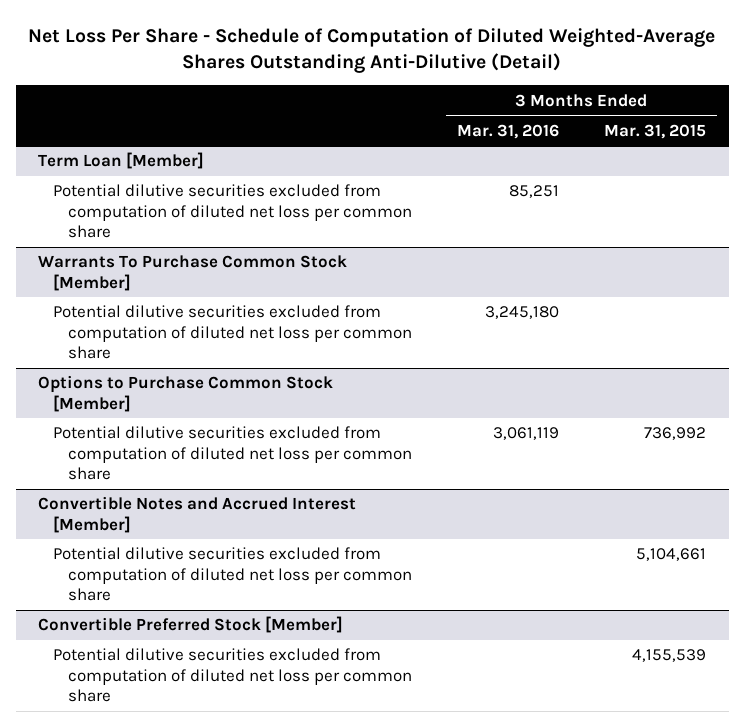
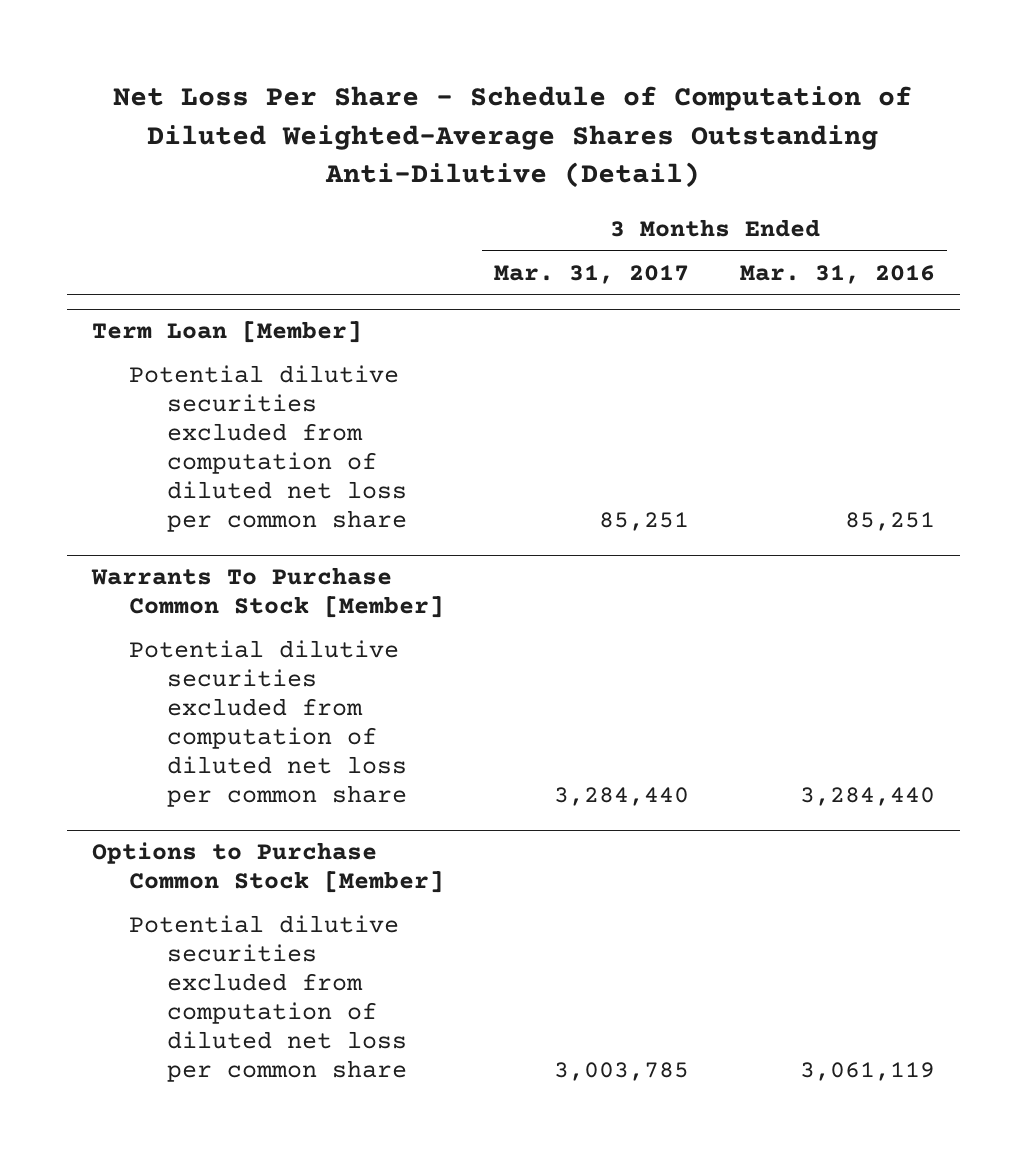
- | 3 Months Ended Mar. 31, 2016 | 3 Months Ended Mar. 31, 2015
+ | 3 Months Ended Mar. 31, 2017 | 3 Months Ended Mar. 31, 2016
@ Warrants To Purchase Common Stock [Member]
- Potential dilutive securities excluded from computation of diluted net loss per common share | 3,245,180 |
+ Potential dilutive securities excluded from computation of diluted net loss per common share | 3,284,440 | 3,284,440
- Convertible Notes and Accrued Interest [Member]
- Potential dilutive securities excluded from computation of diluted net loss per common share | | 5,104,661
- Convertible Preferred Stock [Member]
- Potential dilutive securities excluded from computation of diluted net loss per common share | | 4,155,539

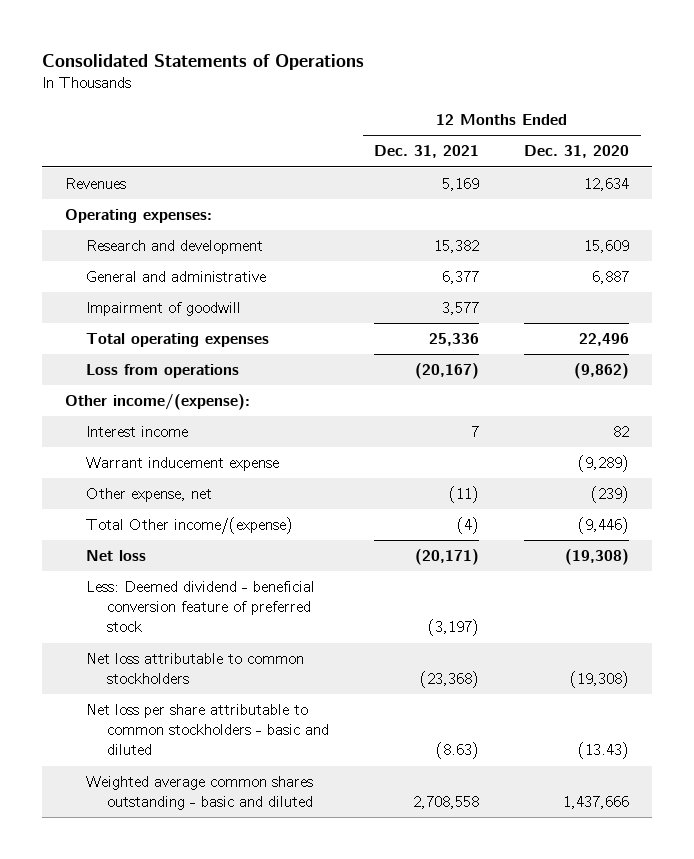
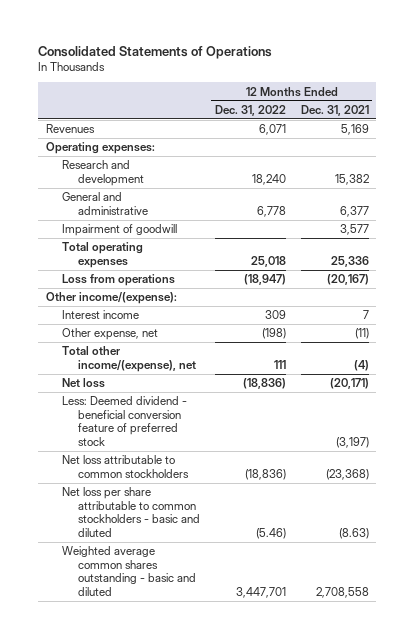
- | 12 Months Ended Dec. 31, 2021 | 12 Months Ended Dec. 31, 2020
+ | 12 Months Ended Dec. 31, 2022 | 12 Months Ended Dec. 31, 2021
- Warrant inducement expense | | (9,289)
- Total Other income/(expense) | (4) | (9,446)
+ Total other income/(expense), net | 111 | (4)

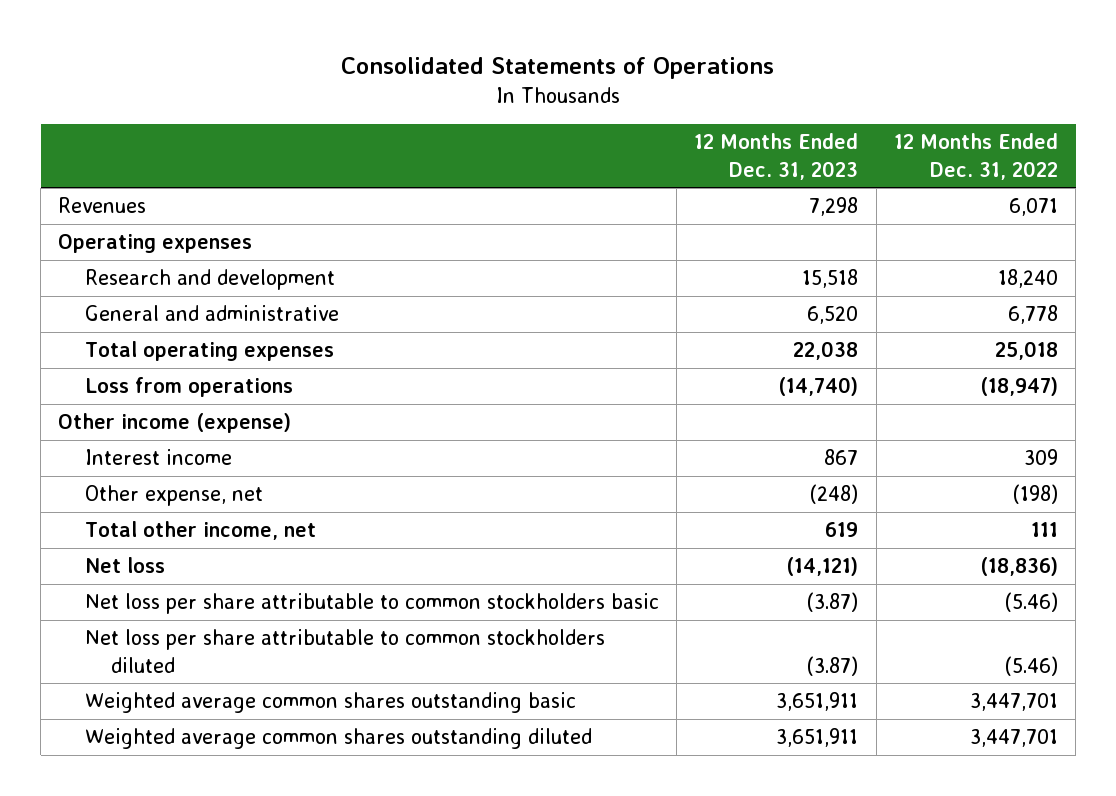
- | 12 Months Ended Dec. 31, 2022 | 12 Months Ended Dec. 31, 2021
+ | 12 Months Ended Dec. 31, 2023 | 12 Months Ended Dec. 31, 2022
- Operating expenses:
+ Operating expenses
- Impairment of goodwill | | 3,577
- Other income/(expense):
+ Other income (expense)
- Total other income/(expense), net | 111 | (4)
+ Total other income, net | 619 | 111
- Less: Deemed dividend - beneficial conversion feature of preferred stock | | (3,197)
- Net loss attributable to common stockholders | (18,836) | (23,368)
- Net loss per share attributable to common stockholders - basic and diluted | (5.46) | (8.63)
- Weighted average common shares outstanding - basic and diluted | 3,447,701 | 2,708,558
+ Net loss per share attributable to common stockholders basic | (3.87) | (5.46)
+ Net loss per share attributable to common stockholders diluted | (3.87) | (5.46)
+ Weighted average common shares outstanding basic | 3,651,911 | 3,447,701
+ Weighted average common shares outstanding diluted | 3,651,911 | 3,447,701

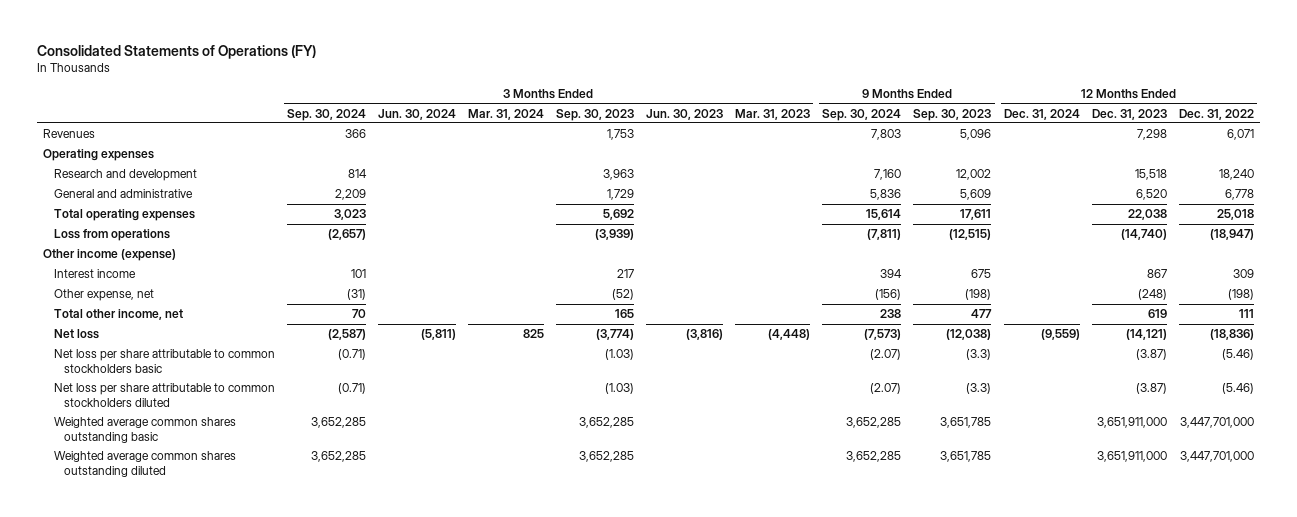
- Consolidated Statements of Operations
+ Consolidated Statements of Operations (FY)
- | 12 Months Ended Dec. 31, 2023 | 12 Months Ended Dec. 31, 2022
+ | 3 Months Ended Sep. 30, 2024 | 3 Months Ended Jun. 30, 2024 | 3 Months Ended Mar. 31, 2024 | 3 Months Ended Sep. 30, 2023 | 3 Months Ended Jun. 30, 2023 | 3 Months Ended Mar. 31, 2023 | 9 Months Ended Sep. 30, 2024 | 9 Months Ended Sep. 30, 2023 | 12 Months Ended Dec. 31, 2024 | 12 Months Ended Dec. 31, 2023 | 12 Months Ended Dec. 31, 2022
- Weighted average common shares outstanding basic | 3,651,911 | 3,447,701
- Weighted average common shares outstanding diluted | 3,651,911 | 3,447,701
+ Weighted average common shares outstanding basic | 3,652,285 | | | 3,652,285 | | | 3,652,285 | 3,651,785 | | 3,651,911,000 | 3,447,701,000
+ Weighted average common shares outstanding diluted | 3,652,285 | | | 3,652,285 | | | 3,652,285 | 3,651,785 | | 3,651,911,000 | 3,447,701,000

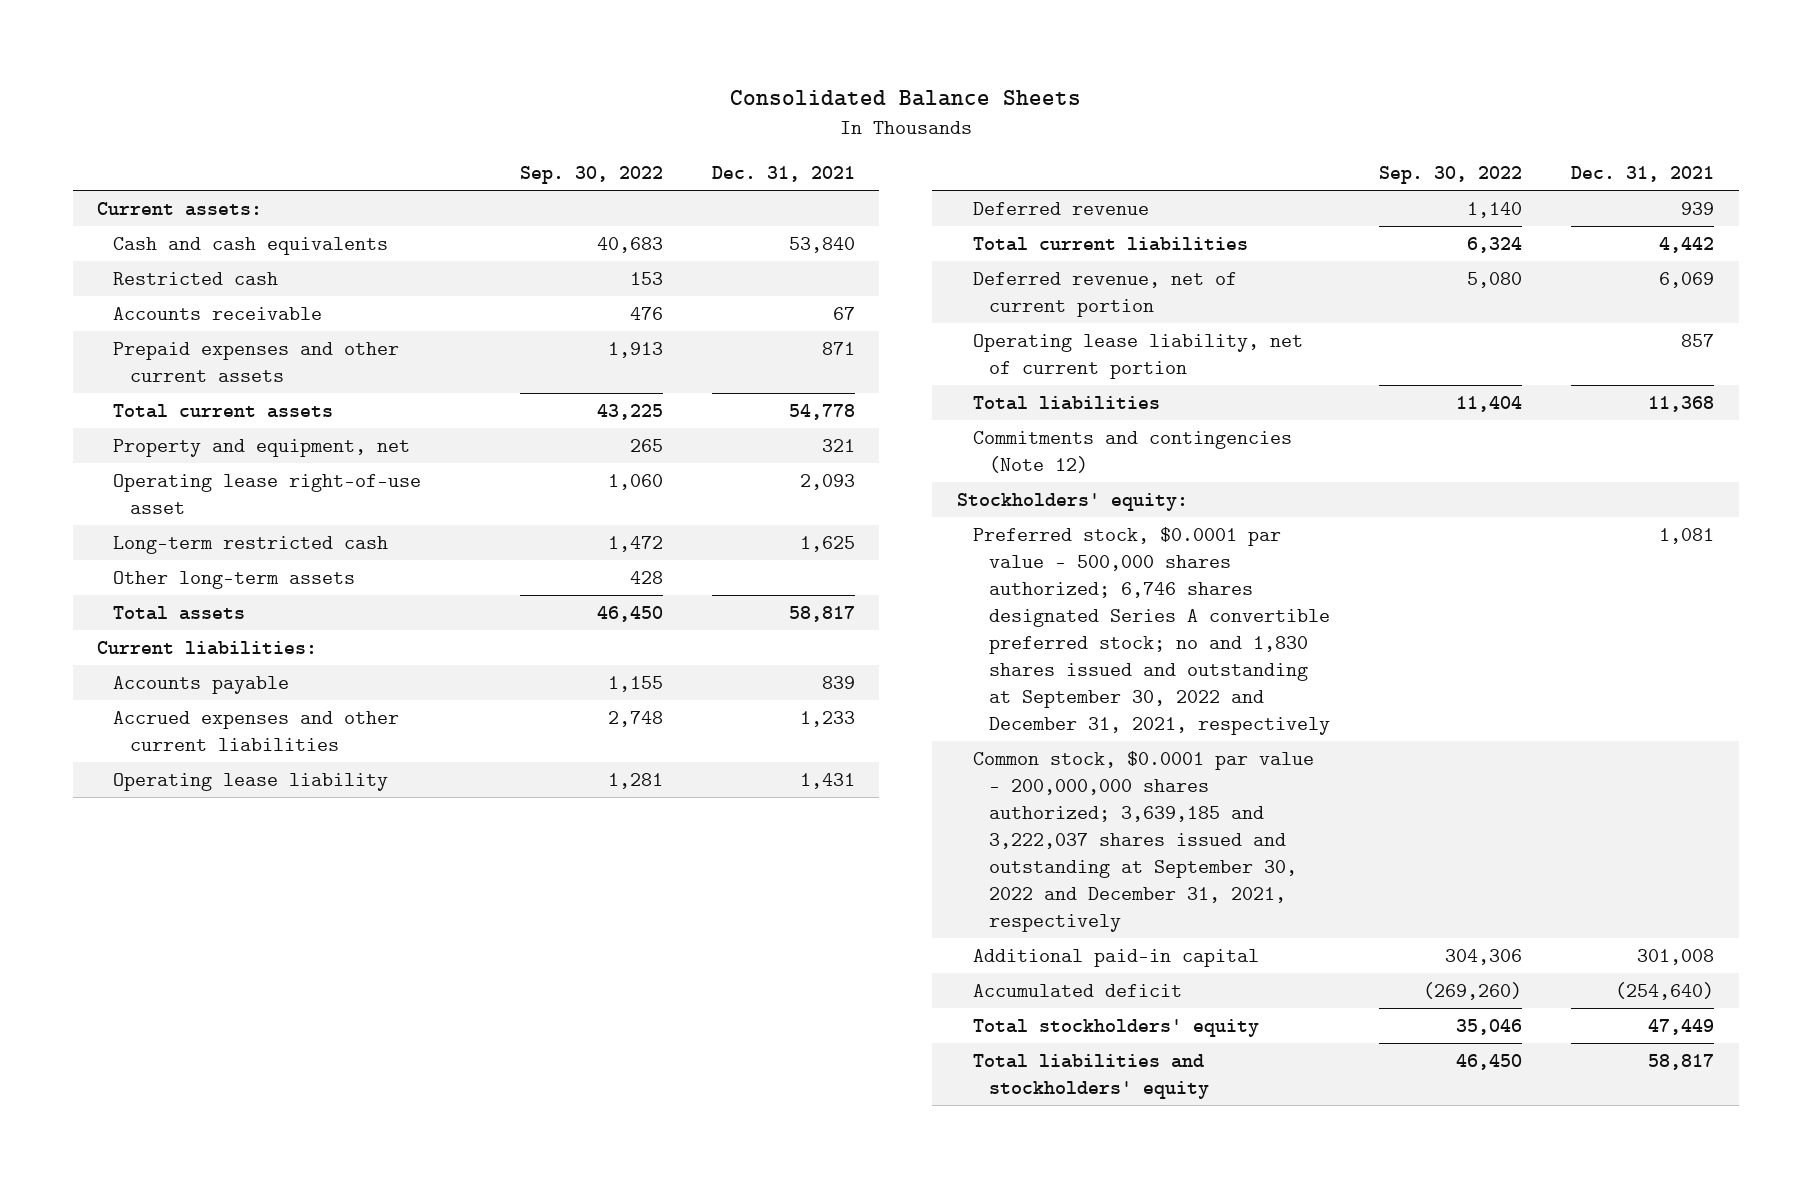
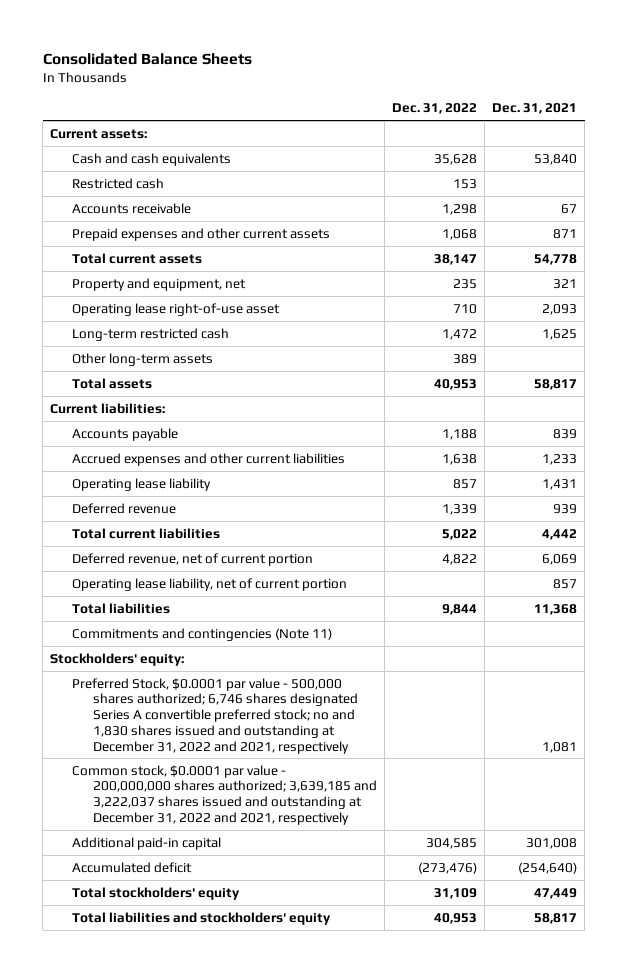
- | Sep. 30, 2022 | Dec. 31, 2021
+ | Dec. 31, 2022 | Dec. 31, 2021
- Commitments and contingencies (Note 12)
+ Commitments and contingencies (Note 11)
- Preferred stock, $0.0001 par value - 500,000 shares authorized; 6,746 shares designated Series A convertible preferred stock; no and 1,830 shares issued and outstanding at September 30, 2022 and December 31, 2021, respectively | | 1,081
- Common stock, $0.0001 par value - 200,000,000 shares authorized; 3,639,185 and 3,222,037 shares issued and outstanding at September 30, 2022 and December 31, 2021, respectively
+ Preferred Stock, $0.0001 par value - 500,000 shares authorized; 6,746 shares designated Series A convertible preferred stock; no and 1,830 shares issued and outstanding at December 31, 2022 and 2021, respectively | | 1,081
+ Common stock, $0.0001 par value - 200,000,000 shares authorized; 3,639,185 and 3,222,037 shares issued and outstanding at December 31, 2022 and 2021, respectively

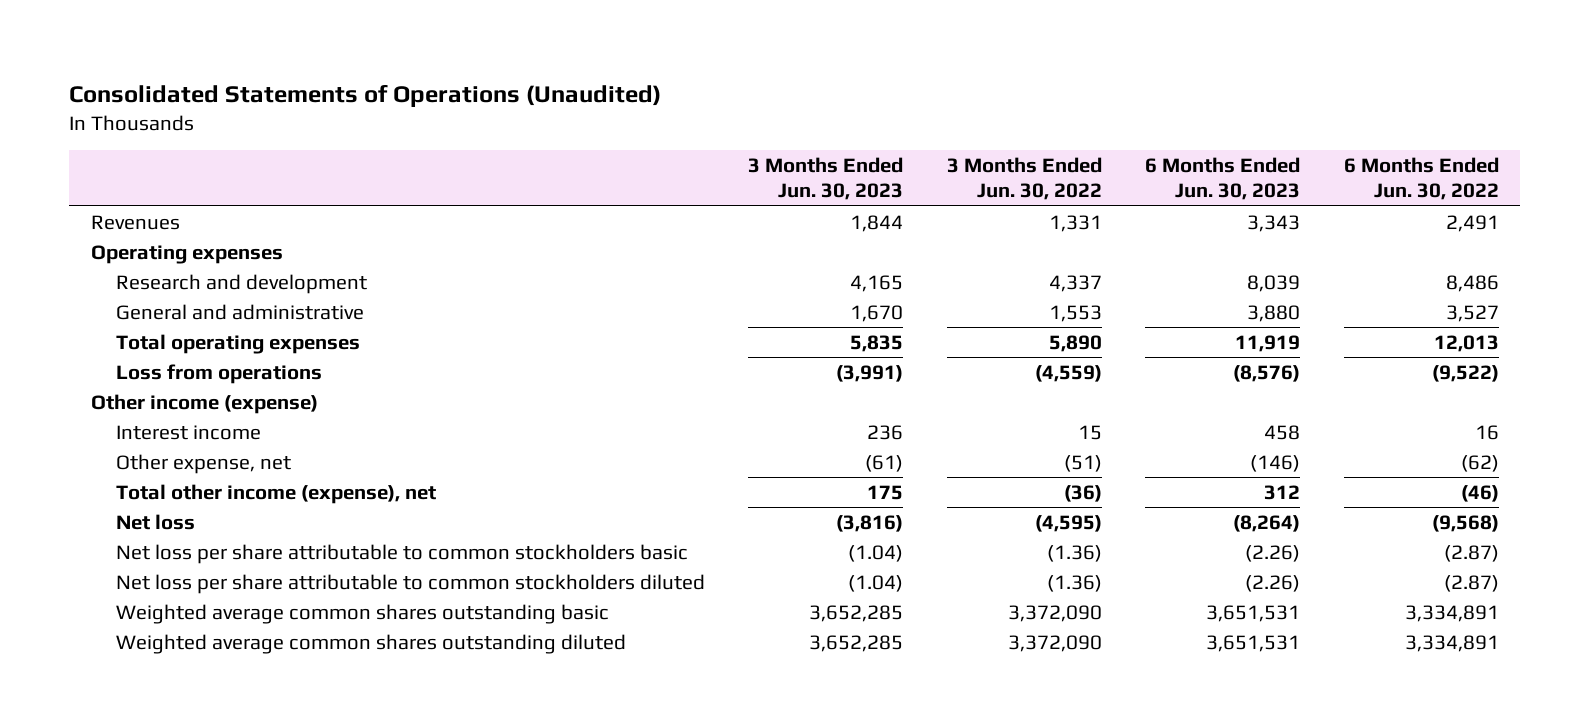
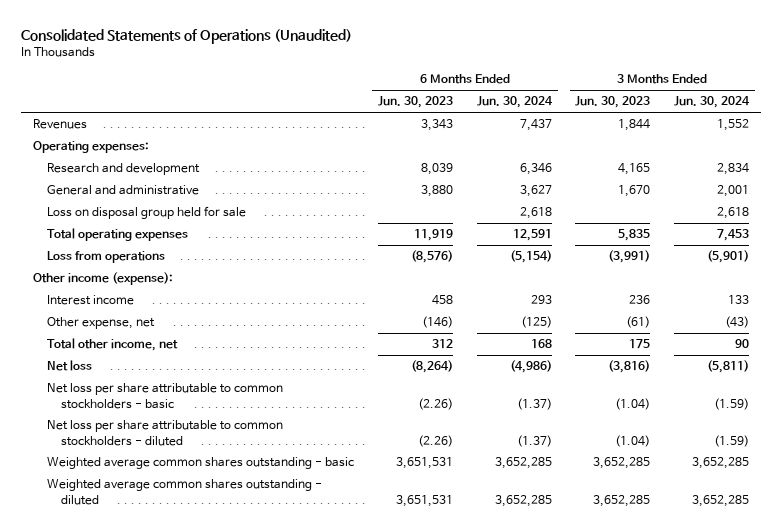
- | 3 Months Ended Jun. 30, 2023 | 3 Months Ended Jun. 30, 2022 | 6 Months Ended Jun. 30, 2023 | 6 Months Ended Jun. 30, 2022
+ | 6 Months Ended Jun. 30, 2023 | 6 Months Ended Jun. 30, 2024 | 3 Months Ended Jun. 30, 2023 | 3 Months Ended Jun. 30, 2024
- Operating expenses
+ Operating expenses:
+ Loss on disposal group held for sale | | 2,618 | | 2,618
- Other income (expense)
+ Other income (expense):
- Total other income (expense), net | 175 | (36) | 312 | (46)
+ Total other income, net | 312 | 168 | 175 | 90
- Net loss per share attributable to common stockholders basic | (1.04) | (1.36) | (2.26) | (2.87)
- Net loss per share attributable to common stockholders diluted | (1.04) | (1.36) | (2.26) | (2.87)
- Weighted average common shares outstanding basic | 3,652,285 | 3,372,090 | 3,651,531 | 3,334,891
- Weighted average common shares outstanding diluted | 3,652,285 | 3,372,090 | 3,651,531 | 3,334,891
+ Net loss per share attributable to common stockholders - basic | (2.26) | (1.37) | (1.04) | (1.59)
+ Net loss per share attributable to common stockholders - diluted | (2.26) | (1.37) | (1.04) | (1.59)
+ Weighted average common shares outstanding - basic | 3,651,531 | 3,652,285 | 3,652,285 | 3,652,285
+ Weighted average common shares outstanding - diluted | 3,651,531 | 3,652,285 | 3,652,285 | 3,652,285

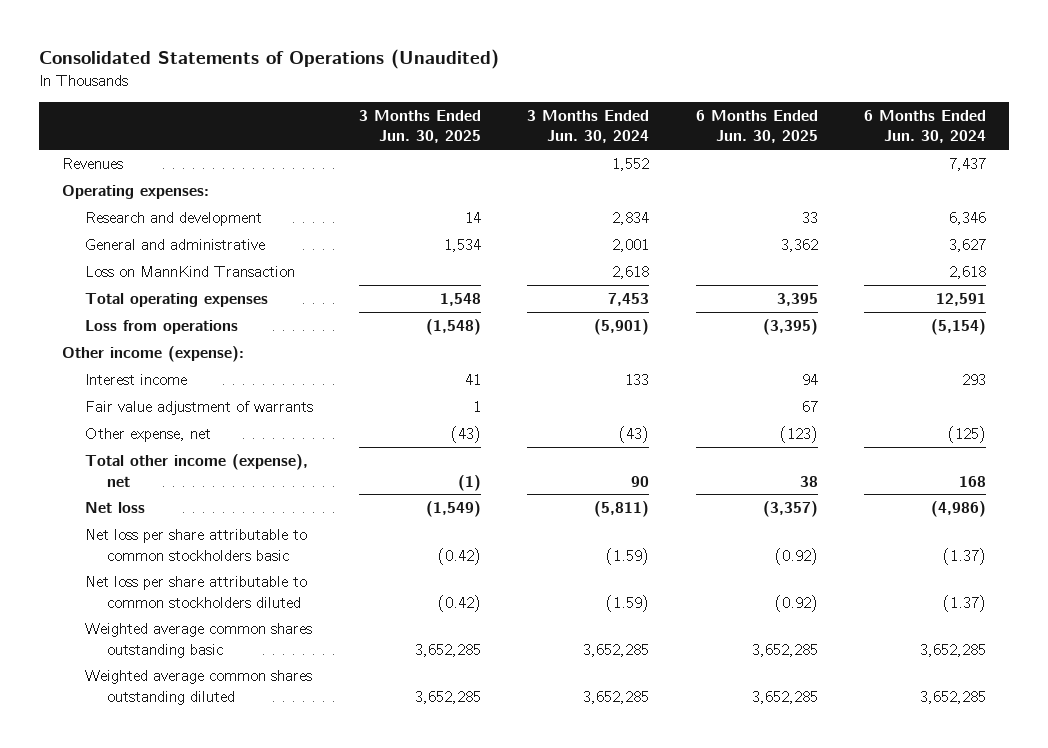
- | 6 Months Ended Jun. 30, 2023 | 6 Months Ended Jun. 30, 2024 | 3 Months Ended Jun. 30, 2023 | 3 Months Ended Jun. 30, 2024
+ | 3 Months Ended Jun. 30, 2025 | 3 Months Ended Jun. 30, 2024 | 6 Months Ended Jun. 30, 2025 | 6 Months Ended Jun. 30, 2024
- Loss on disposal group held for sale | | 2,618 | | 2,618
+ Loss on MannKind Transaction | | 2,618 | | 2,618
+ Fair value adjustment of warrants | 1 | | 67 |
- Total other income, net | 312 | 168 | 175 | 90
+ Total other income (expense), net | (1) | 90 | 38 | 168
- Net loss per share attributable to common stockholders - basic | (2.26) | (1.37) | (1.04) | (1.59)
- Net loss per share attributable to common stockholders - diluted | (2.26) | (1.37) | (1.04) | (1.59)
- Weighted average common shares outstanding - basic | 3,651,531 | 3,652,285 | 3,652,285 | 3,652,285
- Weighted average common shares outstanding - diluted | 3,651,531 | 3,652,285 | 3,652,285 | 3,652,285
+ Net loss per share attributable to common stockholders basic | (0.42) | (1.59) | (0.92) | (1.37)
+ Net loss per share attributable to common stockholders diluted | (0.42) | (1.59) | (0.92) | (1.37)
+ Weighted average common shares outstanding basic | 3,652,285 | 3,652,285 | 3,652,285 | 3,652,285
+ Weighted average common shares outstanding diluted | 3,652,285 | 3,652,285 | 3,652,285 | 3,652,285

